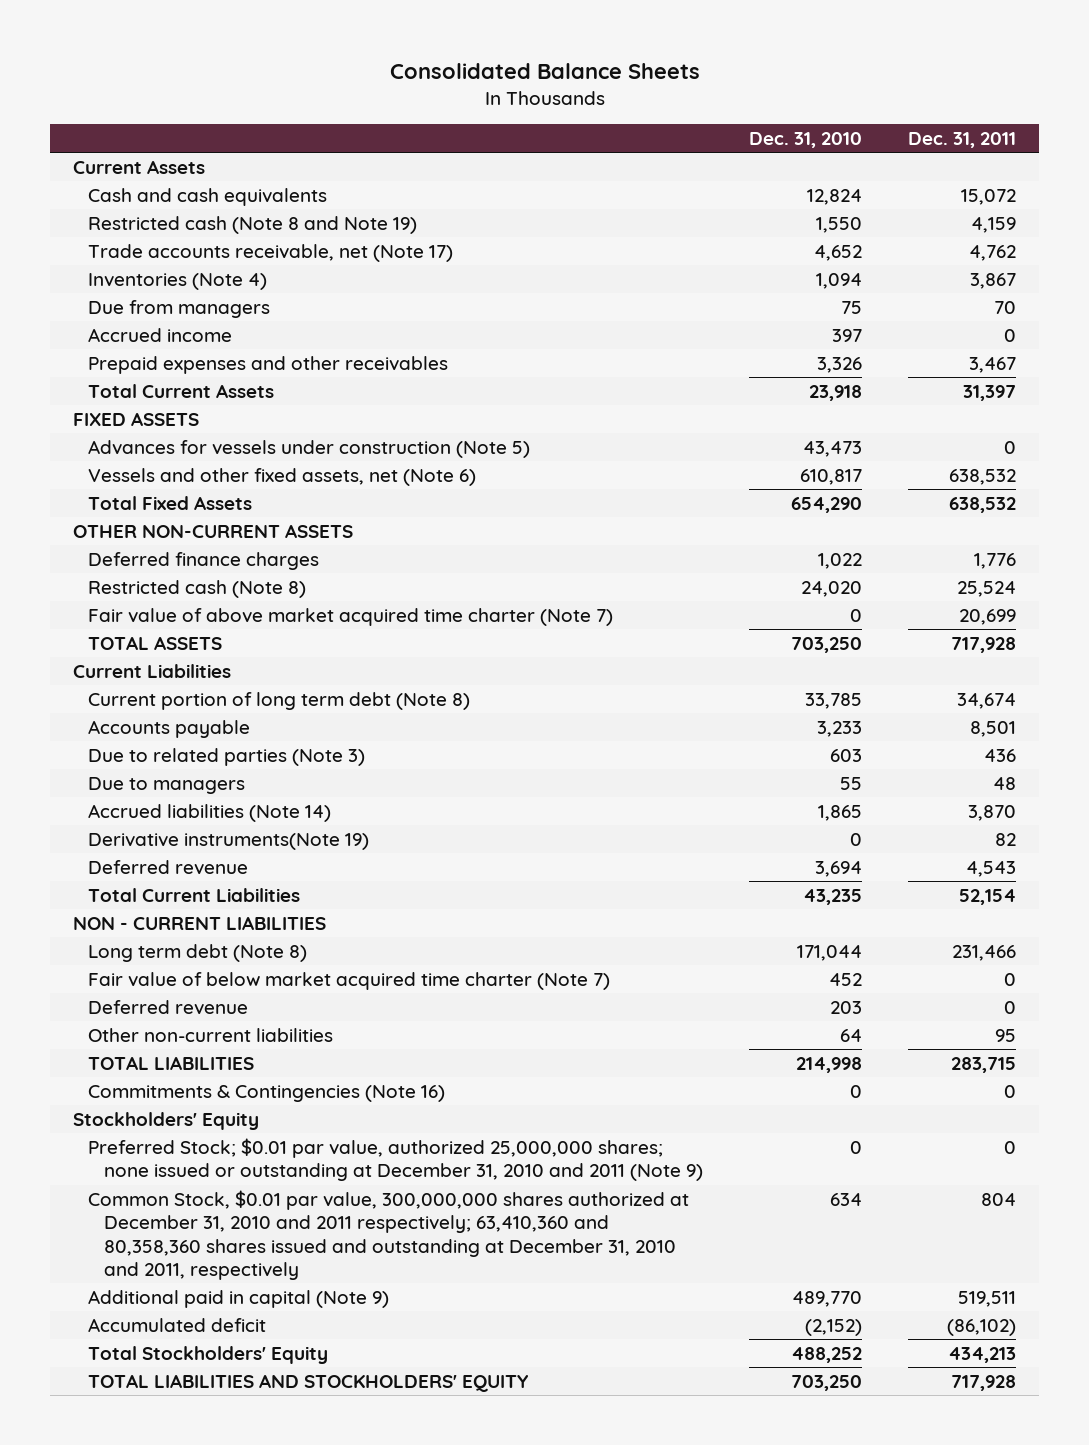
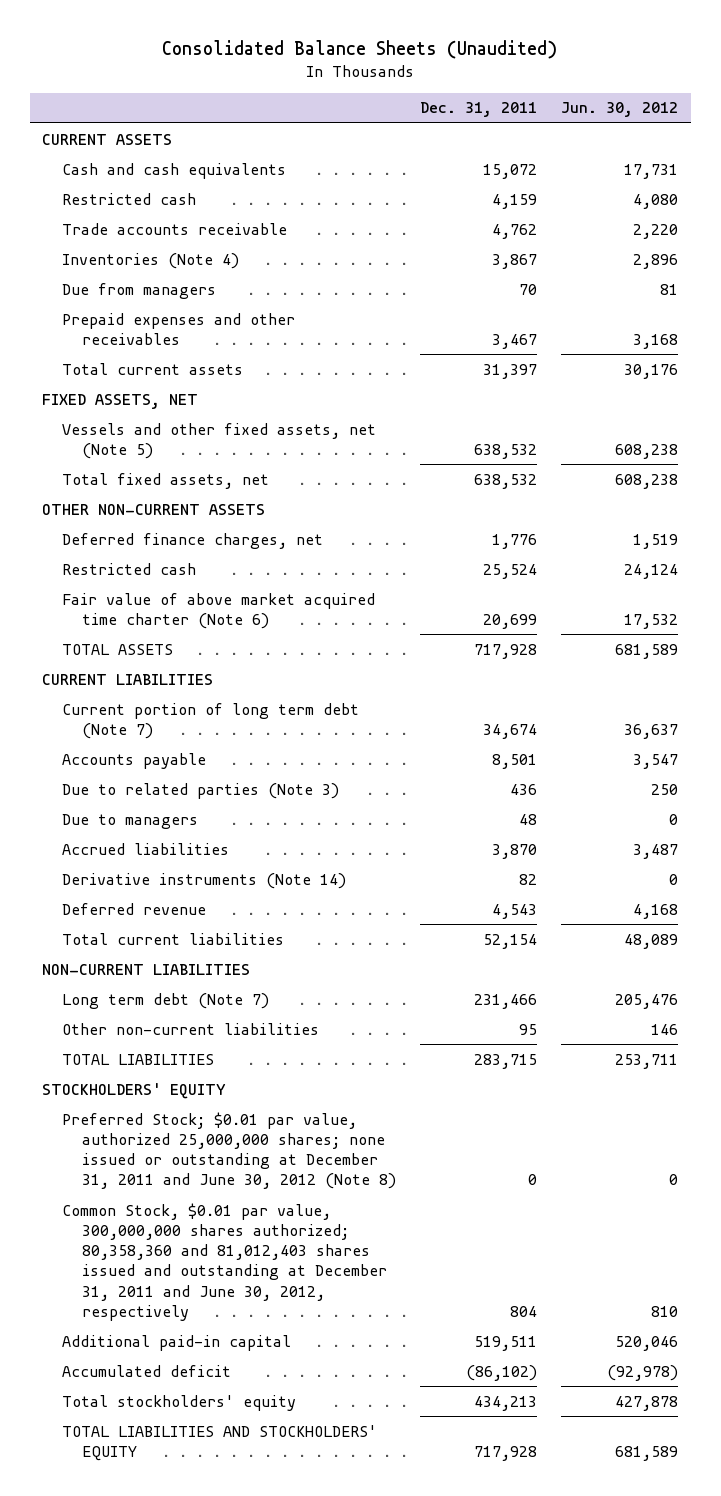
- Consolidated Balance Sheets
+ Consolidated Balance Sheets (Unaudited)
- | Dec. 31, 2010 | Dec. 31, 2011
+ | Dec. 31, 2011 | Jun. 30, 2012
- Current Assets
+ CURRENT ASSETS
- Restricted cash (Note 8 and Note 19) | 1,550 | 4,159
- Trade accounts receivable, net (Note 17) | 4,652 | 4,762
+ Restricted cash | 4,159 | 4,080
+ Trade accounts receivable | 4,762 | 2,220
- Accrued income | 397 | 0
- Total Current Assets | 23,918 | 31,397
- FIXED ASSETS
- Advances for vessels under construction (Note 5) | 43,473 | 0
- Vessels and other fixed assets, net (Note 6) | 610,817 | 638,532
- Total Fixed Assets | 654,290 | 638,532
+ Total current assets | 31,397 | 30,176
+ FIXED ASSETS, NET
+ Vessels and other fixed assets, net (Note 5) | 638,532 | 608,238
+ Total fixed assets, net | 638,532 | 608,238
- Deferred finance charges | 1,022 | 1,776
- Restricted cash (Note 8) | 24,020 | 25,524
- Fair value of above market acquired time charter (Note 7) | 0 | 20,699
+ Deferred finance charges, net | 1,776 | 1,519
+ Restricted cash | 25,524 | 24,124
+ Fair value of above market acquired time charter (Note 6) | 20,699 | 17,532
- Current Liabilities
- Current portion of long term debt (Note 8) | 33,785 | 34,674
+ CURRENT LIABILITIES
+ Current portion of long term debt (Note 7) | 34,674 | 36,637
- Accrued liabilities (Note 14) | 1,865 | 3,870
- Derivative instruments(Note 19) | 0 | 82
+ Accrued liabilities | 3,870 | 3,487
+ Derivative instruments (Note 14) | 82 | 0
- Total Current Liabilities | 43,235 | 52,154
- NON - CURRENT LIABILITIES
- Long term debt (Note 8) | 171,044 | 231,466
- Fair value of below market acquired time charter (Note 7) | 452 | 0
- Deferred revenue | 203 | 0
+ Total current liabilities | 52,154 | 48,089
+ NON-CURRENT LIABILITIES
+ Long term debt (Note 7) | 231,466 | 205,476
- Commitments & Contingencies (Note 16) | 0 | 0
- Stockholders' Equity
- Preferred Stock; $0.01 par value, authorized 25,000,000 shares; none issued or outstanding at December 31, 2010 and 2011 (Note 9) | 0 | 0
- Common Stock, $0.01 par value, 300,000,000 shares authorized at December 31, 2010 and 2011 respectively; 63,410,360 and 80,358,360 shares issued and outstanding at December 31, 2010 and 2011, respectively | 634 | 804
- Additional paid in capital (Note 9) | 489,770 | 519,511
+ STOCKHOLDERS' EQUITY
+ Preferred Stock; $0.01 par value, authorized 25,000,000 shares; none issued or outstanding at December 31, 2011 and June 30, 2012 (Note 8) | 0 | 0
+ Common Stock, $0.01 par value, 300,000,000 shares authorized; 80,358,360 and 81,012,403 shares issued and outstanding at December 31, 2011 and June 30, 2012, respectively | 804 | 810
+ Additional paid-in capital | 519,511 | 520,046
- Total Stockholders' Equity | 488,252 | 434,213
+ Total stockholders' equity | 434,213 | 427,878

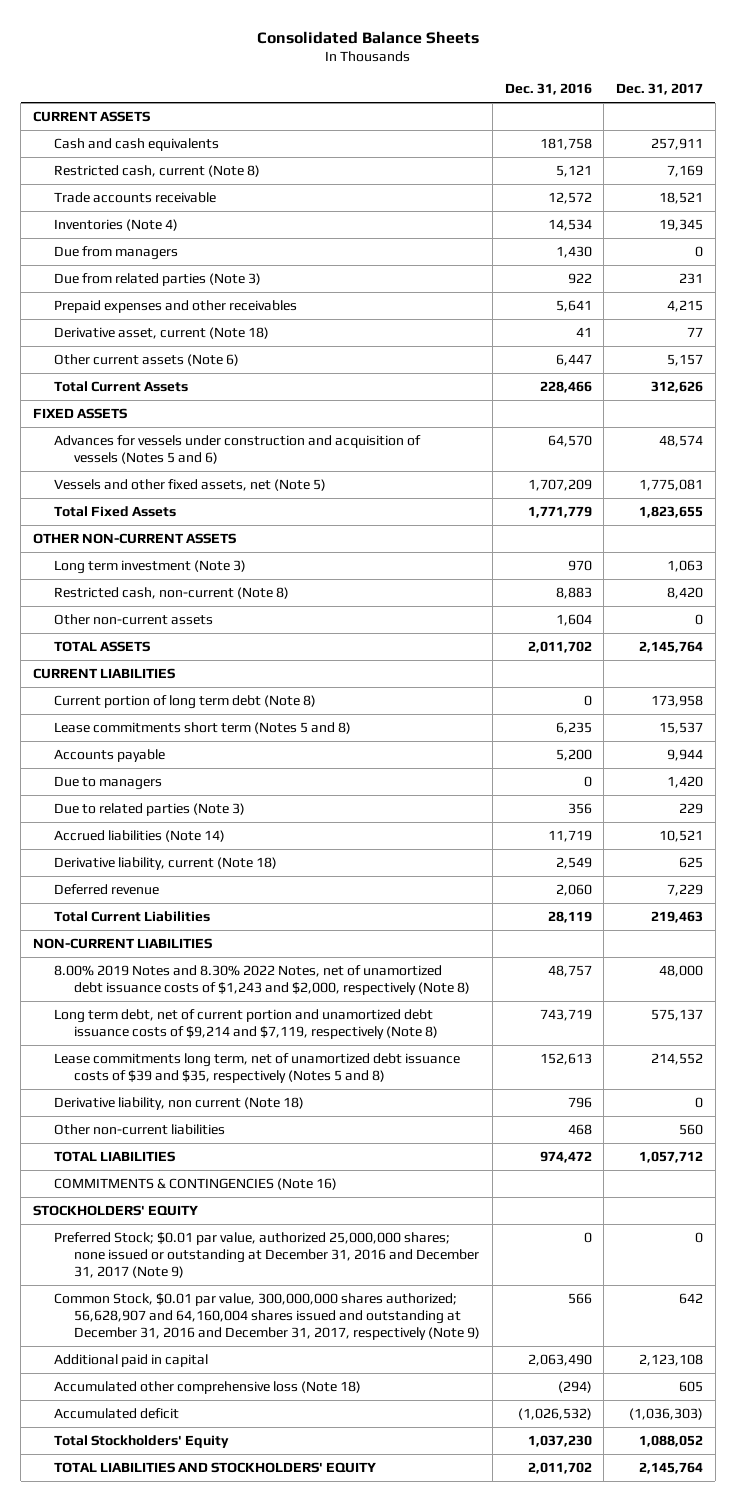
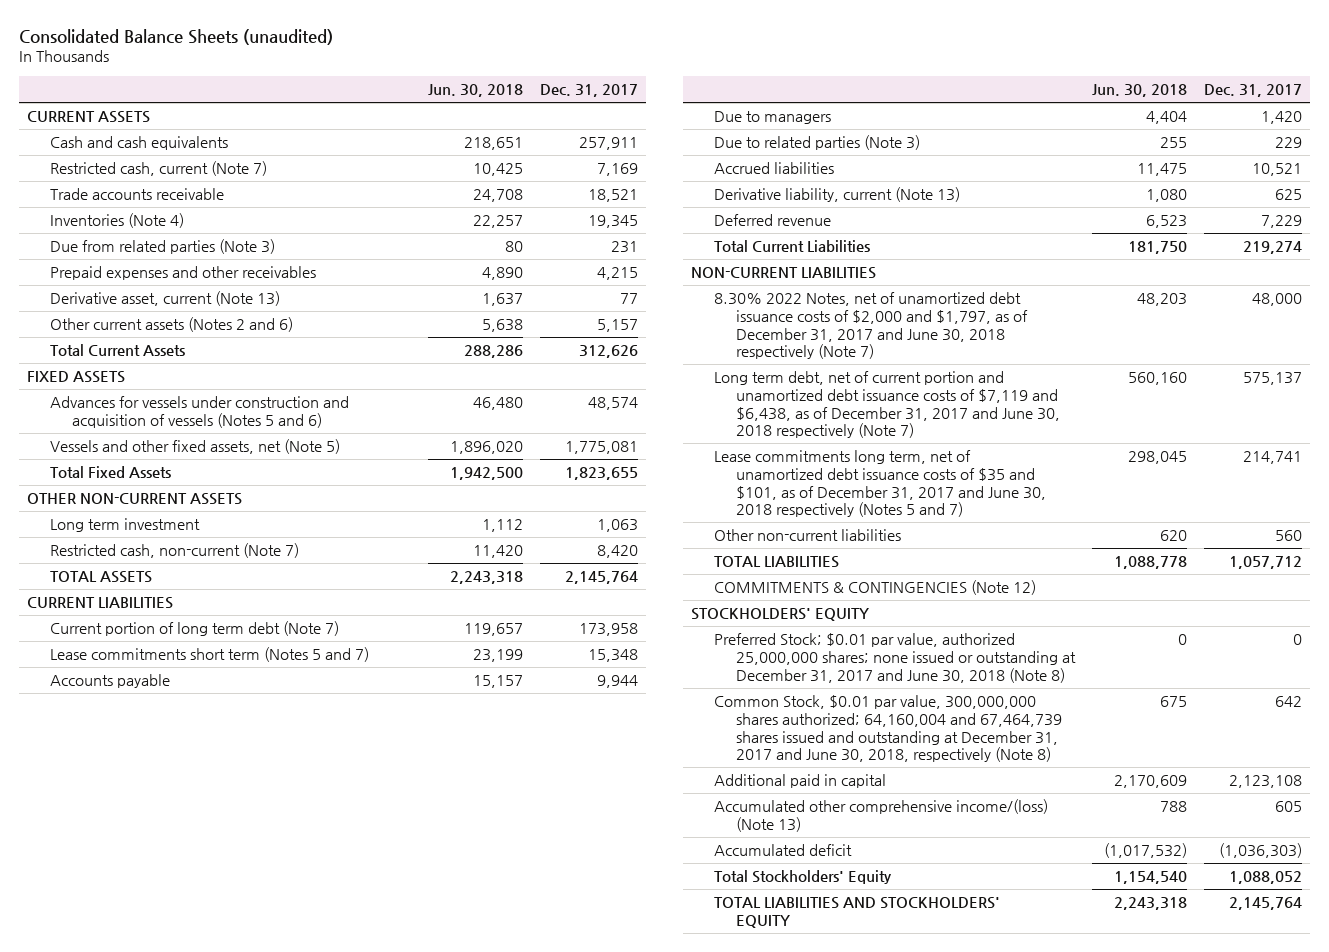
- Consolidated Balance Sheets
+ Consolidated Balance Sheets (unaudited)
- | Dec. 31, 2016 | Dec. 31, 2017
+ | Jun. 30, 2018 | Dec. 31, 2017
- Restricted cash, current (Note 8) | 5,121 | 7,169
+ Restricted cash, current (Note 7) | 10,425 | 7,169
- Due from managers | 1,430 | 0
- Derivative asset, current (Note 18) | 41 | 77
- Other current assets (Note 6) | 6,447 | 5,157
+ Derivative asset, current (Note 13) | 1,637 | 77
+ Other current assets (Notes 2 and 6) | 5,638 | 5,157
- Long term investment (Note 3) | 970 | 1,063
- Restricted cash, non-current (Note 8) | 8,883 | 8,420
- Other non-current assets | 1,604 | 0
+ Long term investment | 1,112 | 1,063
+ Restricted cash, non-current (Note 7) | 11,420 | 8,420
- Current portion of long term debt (Note 8) | 0 | 173,958
- Lease commitments short term (Notes 5 and 8) | 6,235 | 15,537
+ Current portion of long term debt (Note 7) | 119,657 | 173,958
+ Lease commitments short term (Notes 5 and 7) | 23,199 | 15,348
- Accrued liabilities (Note 14) | 11,719 | 10,521
- Derivative liability, current (Note 18) | 2,549 | 625
+ Accrued liabilities | 11,475 | 10,521
+ Derivative liability, current (Note 13) | 1,080 | 625
- Total Current Liabilities | 28,119 | 219,463
+ Total Current Liabilities | 181,750 | 219,274
- 8.00% 2019 Notes and 8.30% 2022 Notes, net of unamortized debt issuance costs of $1,243 and $2,000, respectively (Note 8) | 48,757 | 48,000
- Long term debt, net of current portion and unamortized debt issuance costs of $9,214 and $7,119, respectively (Note 8) | 743,719 | 575,137
- Lease commitments long term, net of unamortized debt issuance costs of $39 and $35, respectively (Notes 5 and 8) | 152,613 | 214,552
- Derivative liability, non current (Note 18) | 796 | 0
+ 8.30% 2022 Notes, net of unamortized debt issuance costs of $2,000 and $1,797, as of December 31, 2017 and June 30, 2018 respectively (Note 7) | 48,203 | 48,000
+ Long term debt, net of current portion and unamortized debt issuance costs of $7,119 and $6,438, as of December 31, 2017 and June 30, 2018 respectively (Note 7) | 560,160 | 575,137
+ Lease commitments long term, net of unamortized debt issuance costs of $35 and $101, as of December 31, 2017 and June 30, 2018 respectively (Notes 5 and 7) | 298,045 | 214,741
- COMMITMENTS & CONTINGENCIES (Note 16)
+ COMMITMENTS & CONTINGENCIES (Note 12)
- Preferred Stock; $0.01 par value, authorized 25,000,000 shares; none issued or outstanding at December 31, 2016 and December 31, 2017 (Note 9) | 0 | 0
- Common Stock, $0.01 par value, 300,000,000 shares authorized; 56,628,907 and 64,160,004 shares issued and outstanding at December 31, 2016 and December 31, 2017, respectively (Note 9) | 566 | 642
+ Preferred Stock; $0.01 par value, authorized 25,000,000 shares; none issued or outstanding at December 31, 2017 and June 30, 2018 (Note 8) | 0 | 0
+ Common Stock, $0.01 par value, 300,000,000 shares authorized; 64,160,004 and 67,464,739 shares issued and outstanding at December 31, 2017 and June 30, 2018, respectively (Note 8) | 675 | 642
- Accumulated other comprehensive loss (Note 18) | (294) | 605
+ Accumulated other comprehensive income/(loss) (Note 13) | 788 | 605

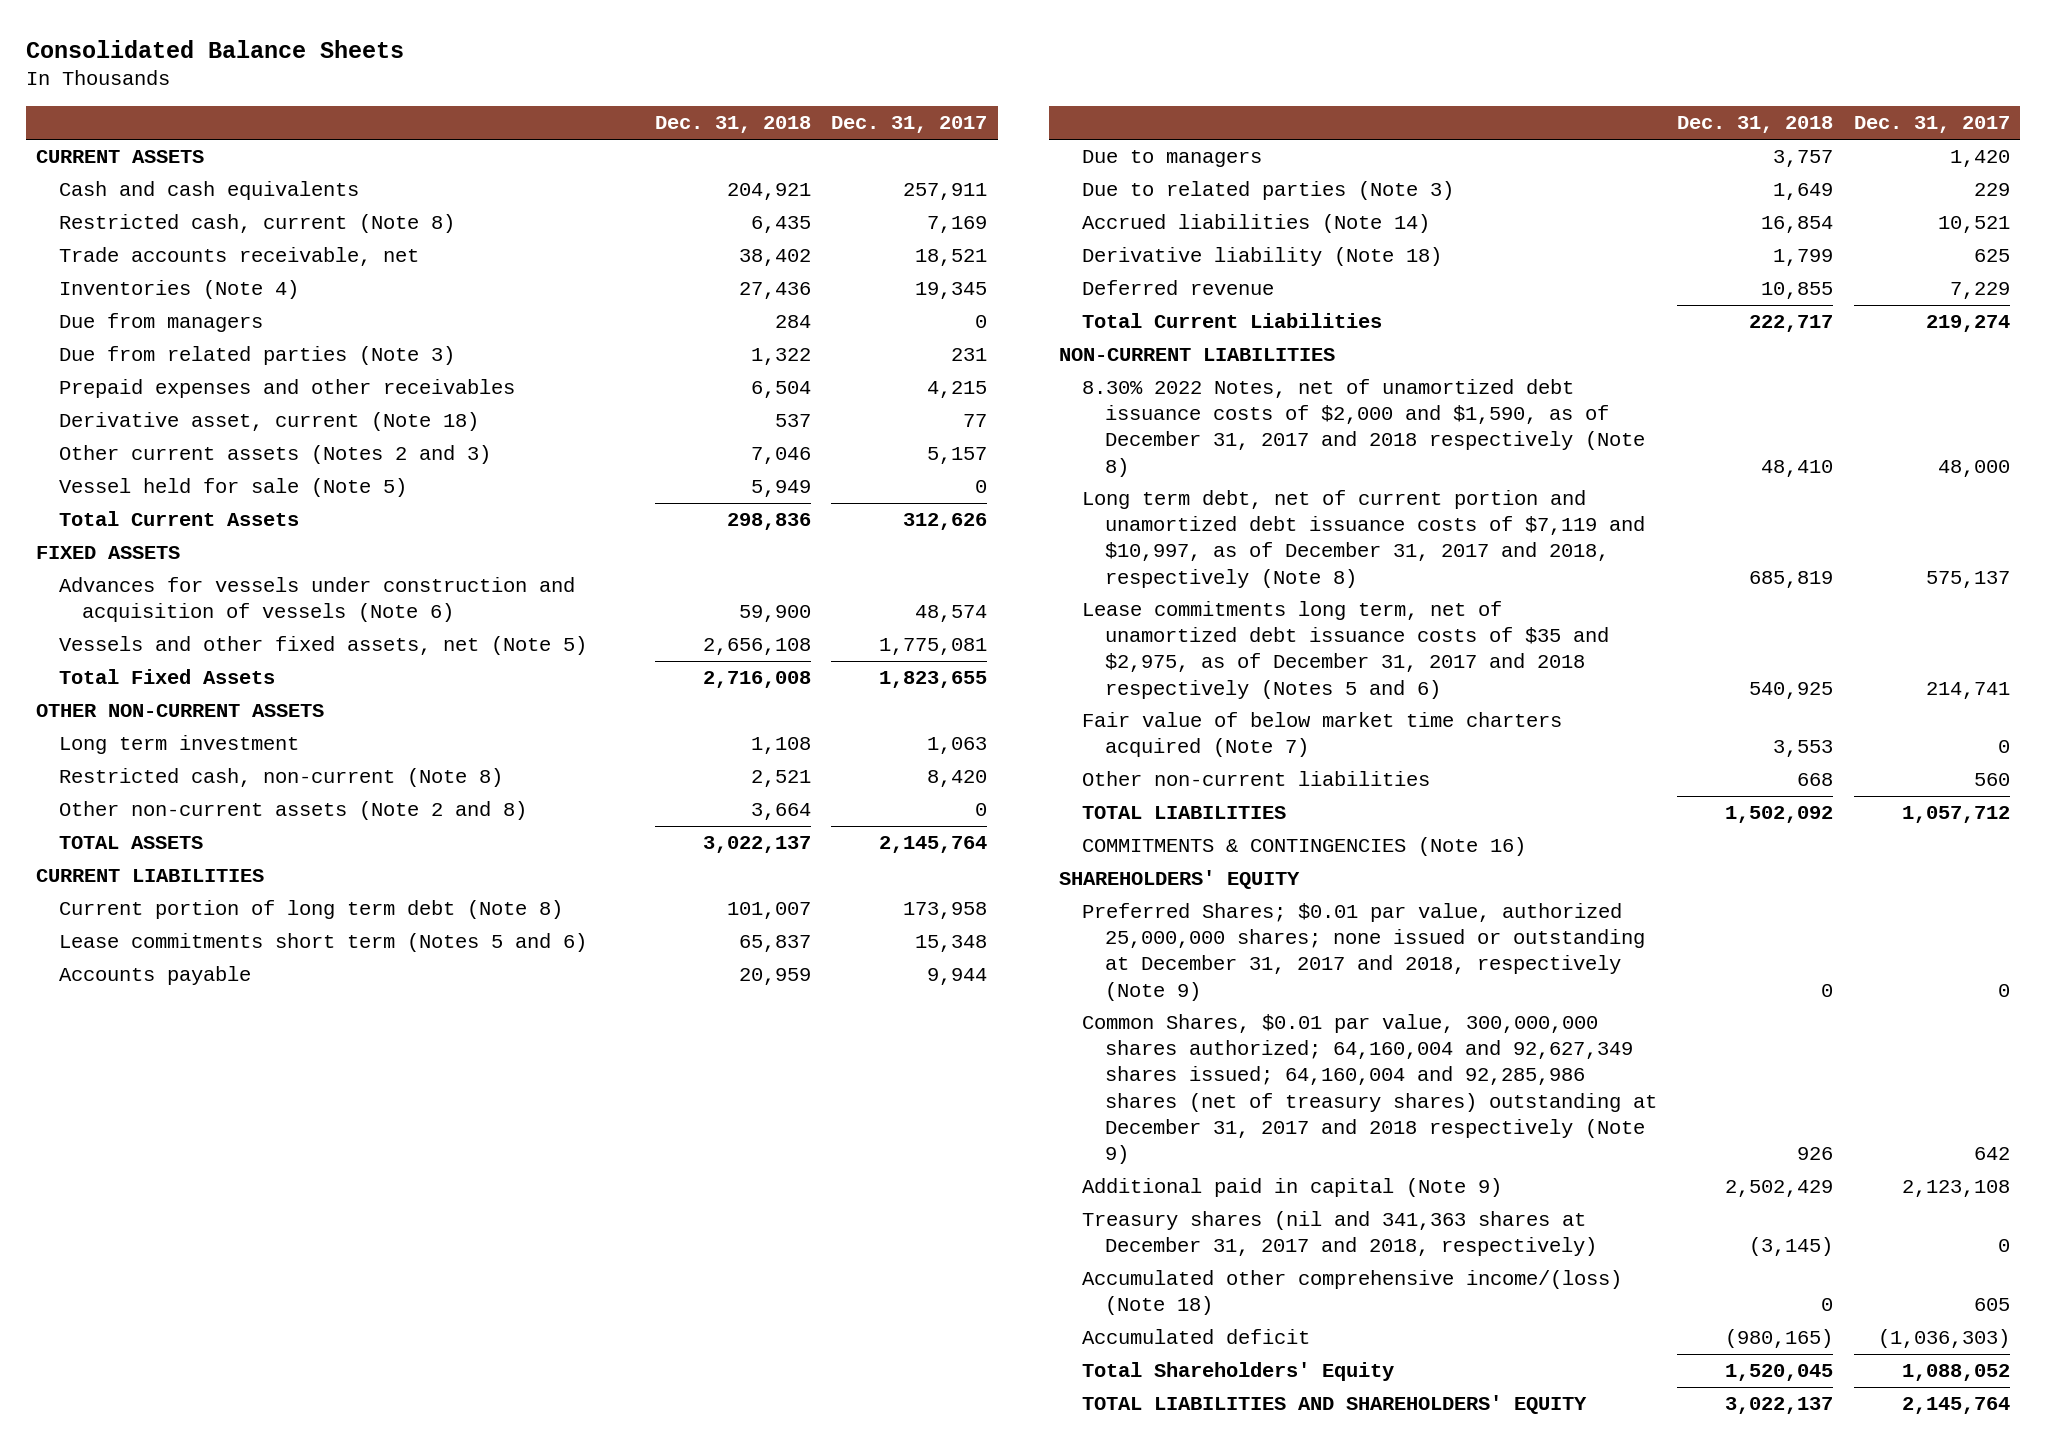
- Consolidated Balance Sheets (unaudited)
+ Consolidated Balance Sheets
- | Jun. 30, 2018 | Dec. 31, 2017
+ | Dec. 31, 2018 | Dec. 31, 2017
- Restricted cash, current (Note 7) | 10,425 | 7,169
- Trade accounts receivable | 24,708 | 18,521
+ Restricted cash, current (Note 8) | 6,435 | 7,169
+ Trade accounts receivable, net | 38,402 | 18,521
+ Due from managers | 284 | 0
- Derivative asset, current (Note 13) | 1,637 | 77
- Other current assets (Notes 2 and 6) | 5,638 | 5,157
+ Derivative asset, current (Note 18) | 537 | 77
+ Other current assets (Notes 2 and 3) | 7,046 | 5,157
+ Vessel held for sale (Note 5) | 5,949 | 0
- Advances for vessels under construction and acquisition of vessels (Notes 5 and 6) | 46,480 | 48,574
+ Advances for vessels under construction and acquisition of vessels (Note 6) | 59,900 | 48,574
- Restricted cash, non-current (Note 7) | 11,420 | 8,420
+ Restricted cash, non-current (Note 8) | 2,521 | 8,420
+ Other non-current assets (Note 2 and 8) | 3,664 | 0
- Current portion of long term debt (Note 7) | 119,657 | 173,958
- Lease commitments short term (Notes 5 and 7) | 23,199 | 15,348
+ Current portion of long term debt (Note 8) | 101,007 | 173,958
+ Lease commitments short term (Notes 5 and 6) | 65,837 | 15,348
- Accrued liabilities | 11,475 | 10,521
- Derivative liability, current (Note 13) | 1,080 | 625
+ Accrued liabilities (Note 14) | 16,854 | 10,521
+ Derivative liability (Note 18) | 1,799 | 625
- 8.30% 2022 Notes, net of unamortized debt issuance costs of $2,000 and $1,797, as of December 31, 2017 and June 30, 2018 respectively (Note 7) | 48,203 | 48,000
- Long term debt, net of current portion and unamortized debt issuance costs of $7,119 and $6,438, as of December 31, 2017 and June 30, 2018 respectively (Note 7) | 560,160 | 575,137
- Lease commitments long term, net of unamortized debt issuance costs of $35 and $101, as of December 31, 2017 and June 30, 2018 respectively (Notes 5 and 7) | 298,045 | 214,741
+ 8.30% 2022 Notes, net of unamortized debt issuance costs of $2,000 and $1,590, as of December 31, 2017 and 2018 respectively (Note 8) | 48,410 | 48,000
+ Long term debt, net of current portion and unamortized debt issuance costs of $7,119 and $10,997, as of December 31, 2017 and 2018, respectively (Note 8) | 685,819 | 575,137
+ Lease commitments long term, net of unamortized debt issuance costs of $35 and $2,975, as of December 31, 2017 and 2018 respectively (Notes 5 and 6) | 540,925 | 214,741
+ Fair value of below market time charters acquired (Note 7) | 3,553 | 0
- COMMITMENTS & CONTINGENCIES (Note 12)
- STOCKHOLDERS' EQUITY
- Preferred Stock; $0.01 par value, authorized 25,000,000 shares; none issued or outstanding at December 31, 2017 and June 30, 2018 (Note 8) | 0 | 0
- Common Stock, $0.01 par value, 300,000,000 shares authorized; 64,160,004 and 67,464,739 shares issued and outstanding at December 31, 2017 and June 30, 2018, respectively (Note 8) | 675 | 642
- Additional paid in capital | 2,170,609 | 2,123,108
- Accumulated other comprehensive income/(loss) (Note 13) | 788 | 605
+ COMMITMENTS & CONTINGENCIES (Note 16)
+ SHAREHOLDERS' EQUITY
+ Preferred Shares; $0.01 par value, authorized 25,000,000 shares; none issued or outstanding at December 31, 2017 and 2018, respectively (Note 9) | 0 | 0
+ Common Shares, $0.01 par value, 300,000,000 shares authorized; 64,160,004 and 92,627,349 shares issued; 64,160,004 and 92,285,986 shares (net of treasury shares) outstanding at December 31, 2017 and 2018 respectively (Note 9) | 926 | 642
+ Additional paid in capital (Note 9) | 2,502,429 | 2,123,108
+ Treasury shares (nil and 341,363 shares at December 31, 2017 and 2018, respectively) | (3,145) | 0
+ Accumulated other comprehensive income/(loss) (Note 18) | 0 | 605
- Total Stockholders' Equity | 1,154,540 | 1,088,052
- TOTAL LIABILITIES AND STOCKHOLDERS' EQUITY | 2,243,318 | 2,145,764
+ Total Shareholders' Equity | 1,520,045 | 1,088,052
+ TOTAL LIABILITIES AND SHAREHOLDERS' EQUITY | 3,022,137 | 2,145,764

